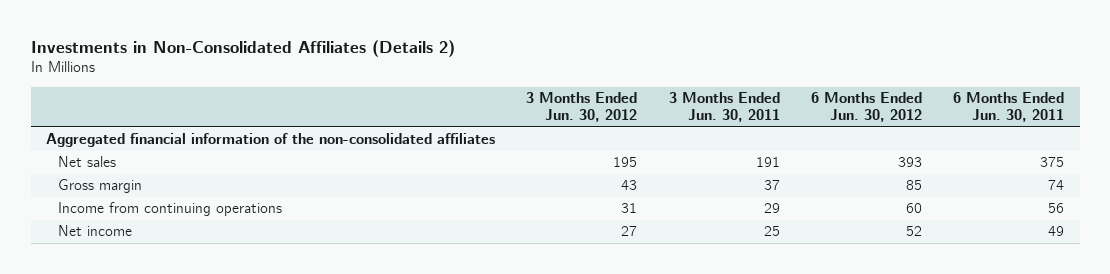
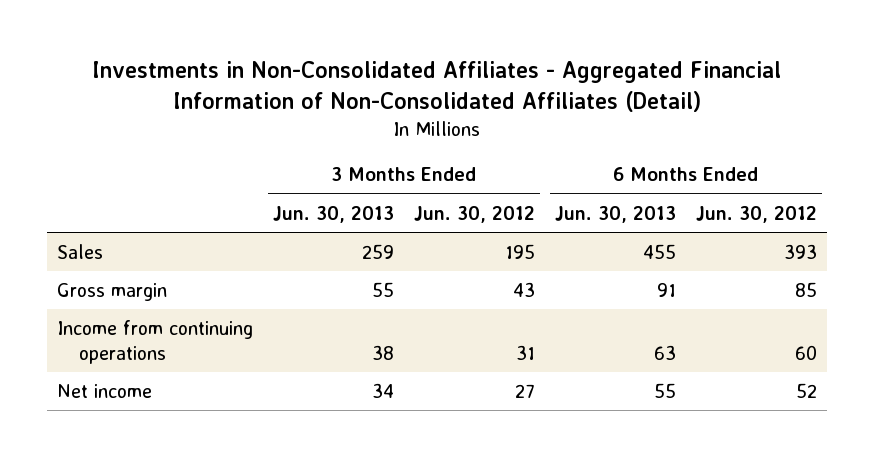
- Investments in Non-Consolidated Affiliates (Details 2)
+ Investments in Non-Consolidated Affiliates - Aggregated Financial Information of Non-Consolidated Affiliates (Detail)
- | 3 Months Ended Jun. 30, 2012 | 3 Months Ended Jun. 30, 2011 | 6 Months Ended Jun. 30, 2012 | 6 Months Ended Jun. 30, 2011
+ | 3 Months Ended Jun. 30, 2013 | 3 Months Ended Jun. 30, 2012 | 6 Months Ended Jun. 30, 2013 | 6 Months Ended Jun. 30, 2012
- Aggregated financial information of the non-consolidated affiliates
- Net sales | 195 | 191 | 393 | 375
+ Sales | 259 | 195 | 455 | 393

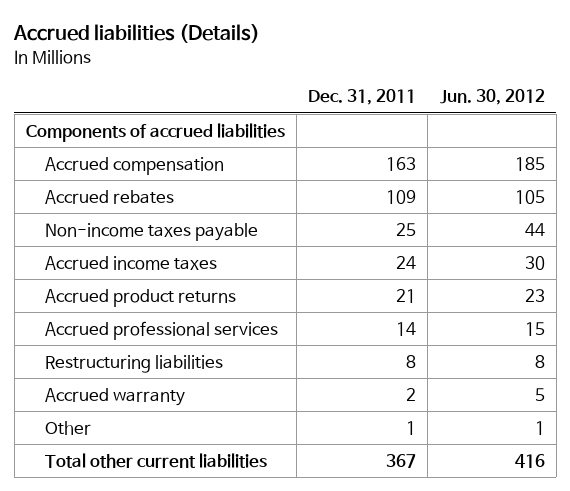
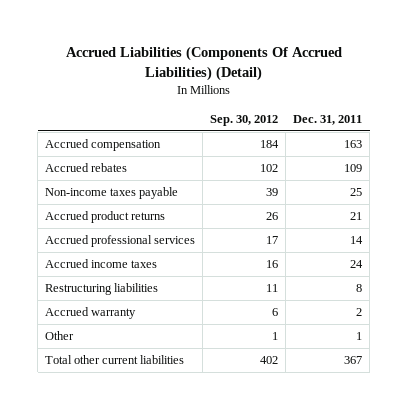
- Accrued liabilities (Details)
+ Accrued Liabilities (Components Of Accrued Liabilities) (Detail)
- | Dec. 31, 2011 | Jun. 30, 2012
+ | Sep. 30, 2012 | Dec. 31, 2011
- Components of accrued liabilities
moved down: Accrued income taxes | 16 | 24

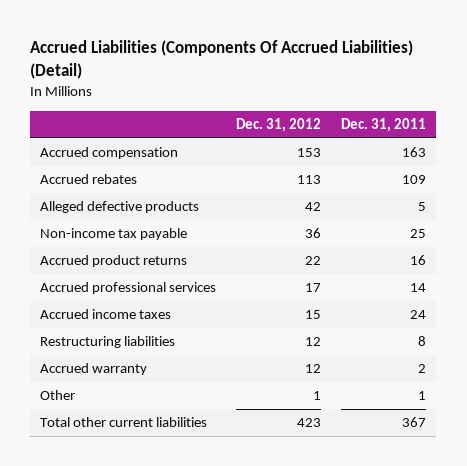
- | Sep. 30, 2012 | Dec. 31, 2011
+ | Dec. 31, 2012 | Dec. 31, 2011
- Non-income taxes payable | 39 | 25
- Accrued product returns | 26 | 21
+ Alleged defective products | 42 | 5
+ Non-income tax payable | 36 | 25
+ Accrued product returns | 22 | 16

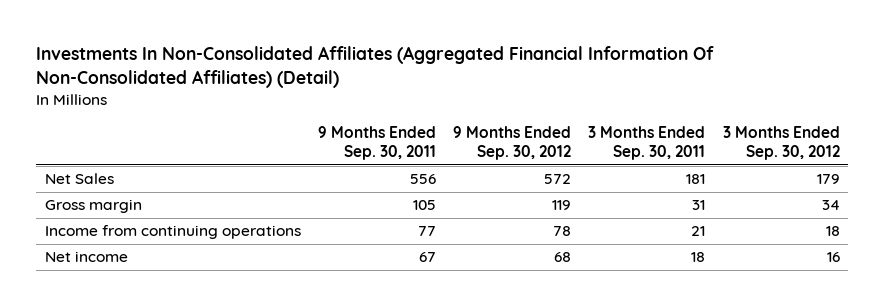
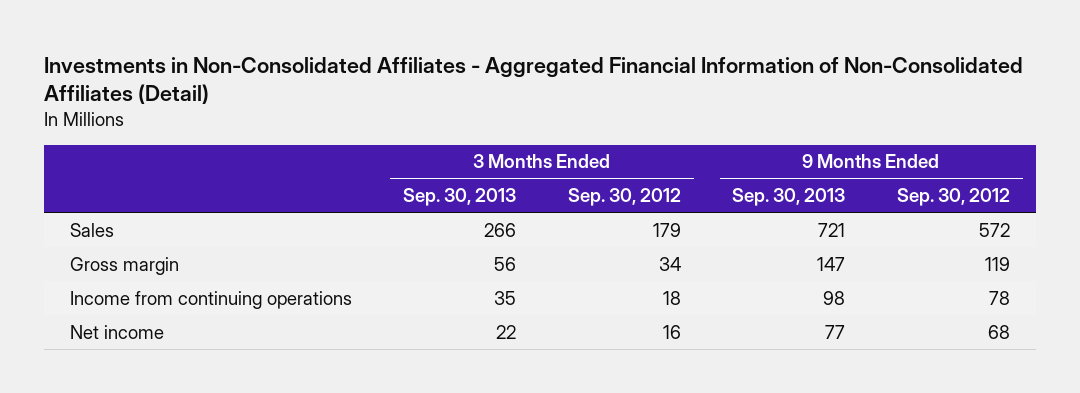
- Investments In Non-Consolidated Affiliates (Aggregated Financial Information Of Non-Consolidated Affiliates) (Detail)
+ Investments in Non-Consolidated Affiliates - Aggregated Financial Information of Non-Consolidated Affiliates (Detail)
- | 9 Months Ended Sep. 30, 2011 | 9 Months Ended Sep. 30, 2012 | 3 Months Ended Sep. 30, 2011 | 3 Months Ended Sep. 30, 2012
+ | 3 Months Ended Sep. 30, 2013 | 3 Months Ended Sep. 30, 2012 | 9 Months Ended Sep. 30, 2013 | 9 Months Ended Sep. 30, 2012
- Net Sales | 556 | 572 | 181 | 179
+ Sales | 266 | 179 | 721 | 572

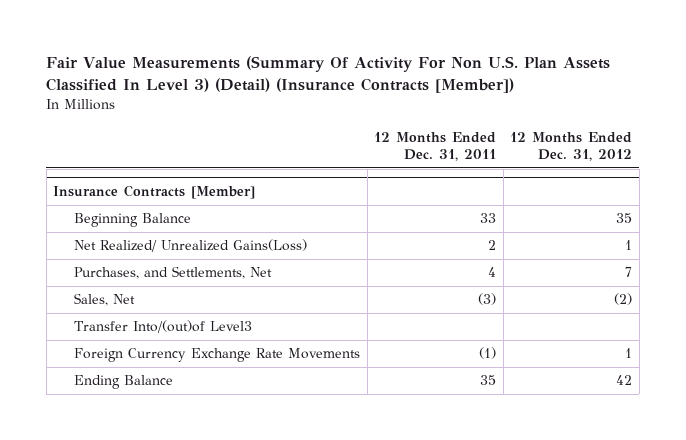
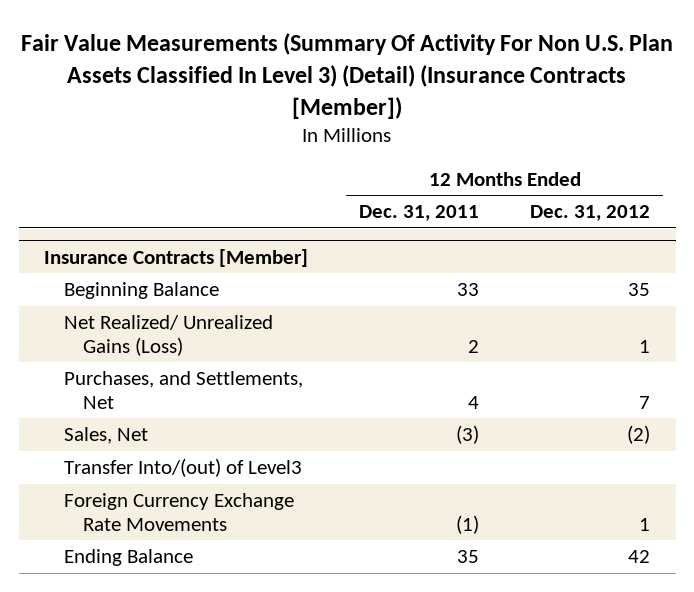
@ Insurance Contracts [Member]
- Net Realized/ Unrealized Gains(Loss) | 2 | 1
+ Net Realized/ Unrealized Gains (Loss) | 2 | 1
- Transfer Into/(out)of Level3
+ Transfer Into/(out) of Level3

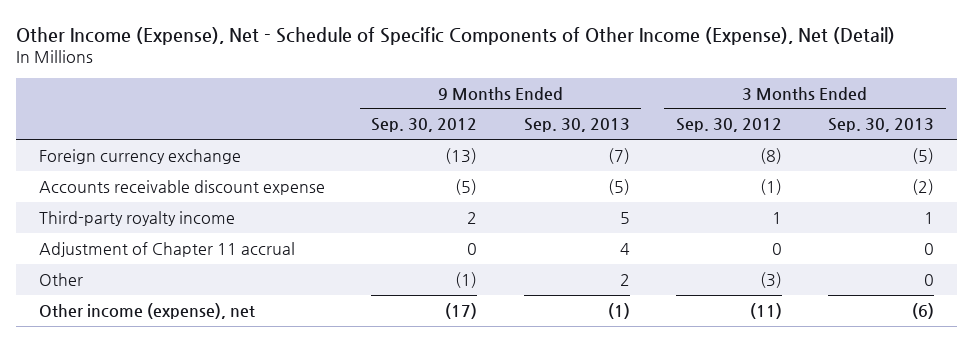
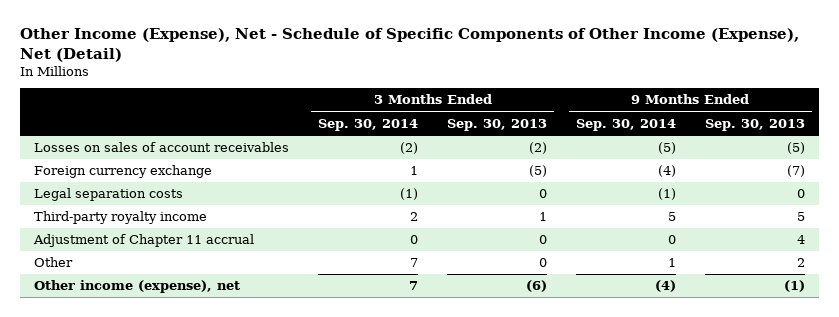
- | 9 Months Ended Sep. 30, 2012 | 9 Months Ended Sep. 30, 2013 | 3 Months Ended Sep. 30, 2012 | 3 Months Ended Sep. 30, 2013
+ | 3 Months Ended Sep. 30, 2014 | 3 Months Ended Sep. 30, 2013 | 9 Months Ended Sep. 30, 2014 | 9 Months Ended Sep. 30, 2013
+ Losses on sales of account receivables | (2) | (2) | (5) | (5)
- Accounts receivable discount expense | (5) | (5) | (1) | (2)
+ Legal separation costs | (1) | 0 | (1) | 0

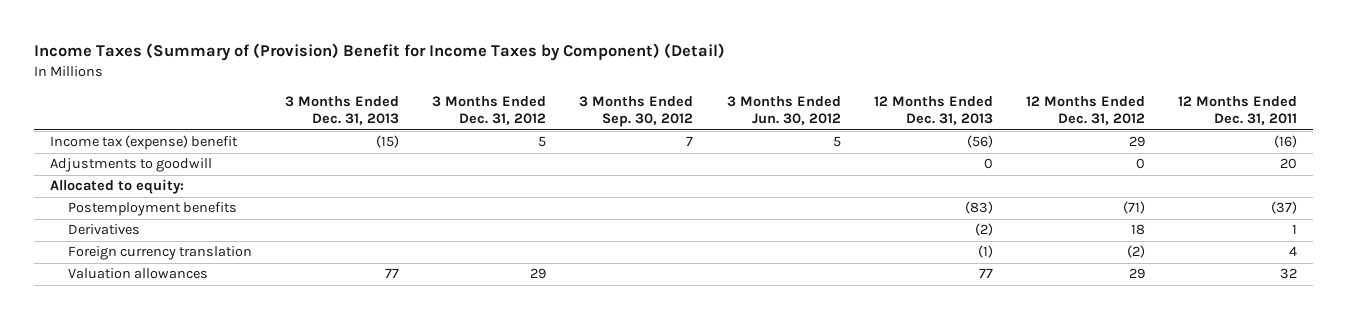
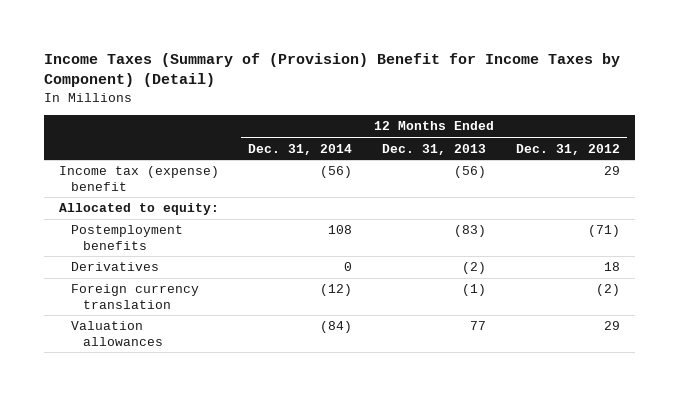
- | 3 Months Ended Dec. 31, 2013 | 3 Months Ended Dec. 31, 2012 | 3 Months Ended Sep. 30, 2012 | 3 Months Ended Jun. 30, 2012 | 12 Months Ended Dec. 31, 2013 | 12 Months Ended Dec. 31, 2012 | 12 Months Ended Dec. 31, 2011
+ | 12 Months Ended Dec. 31, 2014 | 12 Months Ended Dec. 31, 2013 | 12 Months Ended Dec. 31, 2012
- Adjustments to goodwill | | | | | 0 | 0 | 20

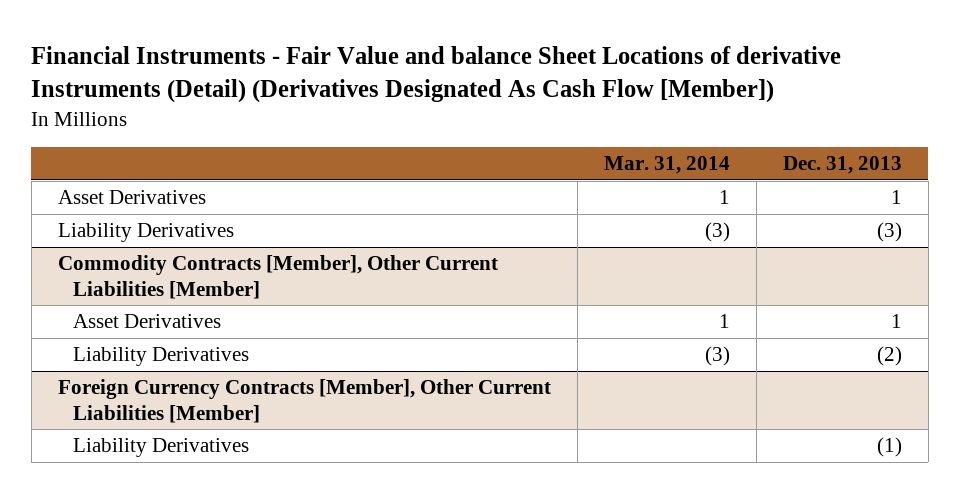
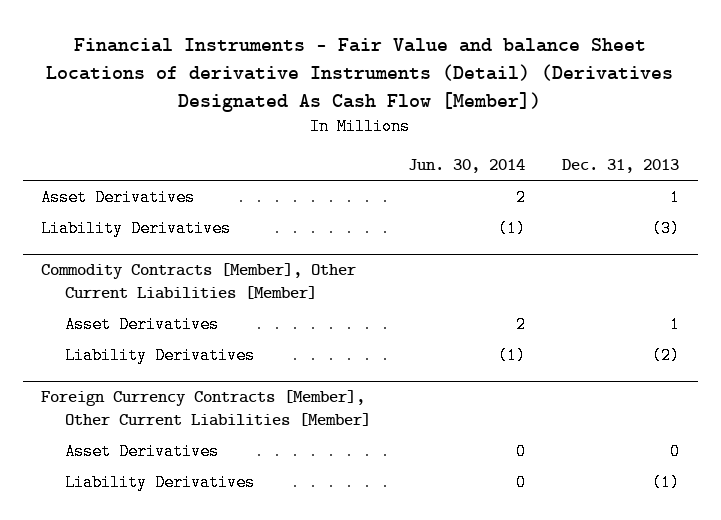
- | Mar. 31, 2014 | Dec. 31, 2013
+ | Jun. 30, 2014 | Dec. 31, 2013
@ Foreign Currency Contracts [Member], Other Current Liabilities [Member]
+ Asset Derivatives | 0 | 0

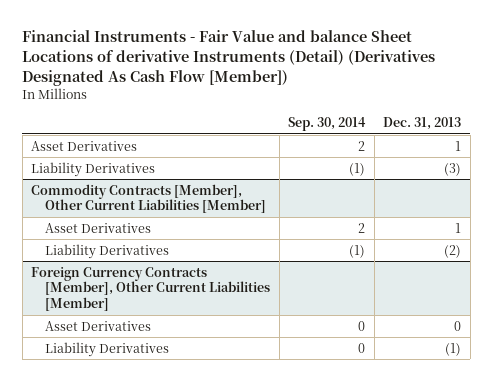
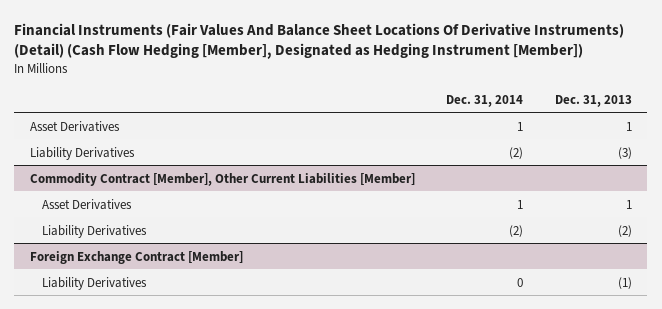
- Financial Instruments - Fair Value and balance Sheet Locations of derivative Instruments (Detail) (Derivatives Designated As Cash Flow [Member])
+ Financial Instruments (Fair Values And Balance Sheet Locations Of Derivative Instruments) (Detail) (Cash Flow Hedging [Member], Designated as Hedging Instrument [Member])
- | Sep. 30, 2014 | Dec. 31, 2013
+ | Dec. 31, 2014 | Dec. 31, 2013
- Commodity Contracts [Member], Other Current Liabilities [Member]
+ Commodity Contract [Member], Other Current Liabilities [Member]
- Foreign Currency Contracts [Member], Other Current Liabilities [Member]
- Asset Derivatives | 0 | 0
+ Foreign Exchange Contract [Member]

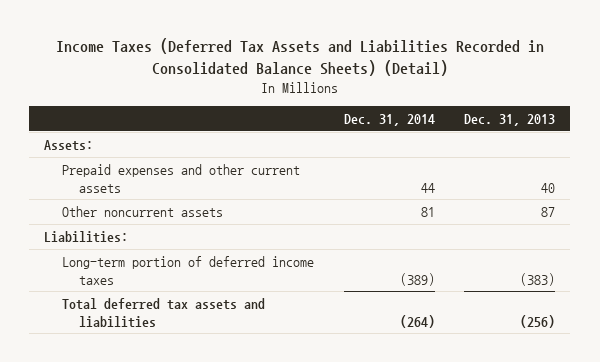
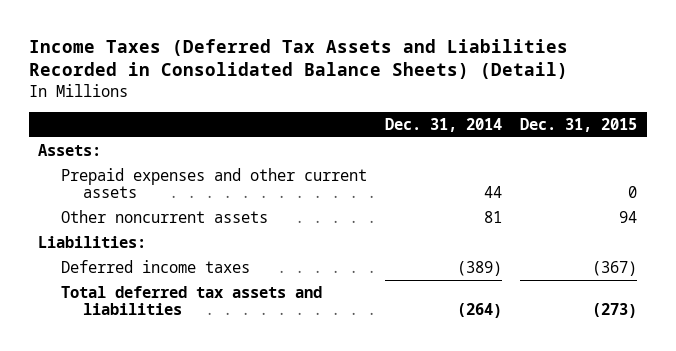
- | Dec. 31, 2014 | Dec. 31, 2013
+ | Dec. 31, 2014 | Dec. 31, 2015
- Long-term portion of deferred income taxes | (389) | (383)
+ Deferred income taxes | (389) | (367)

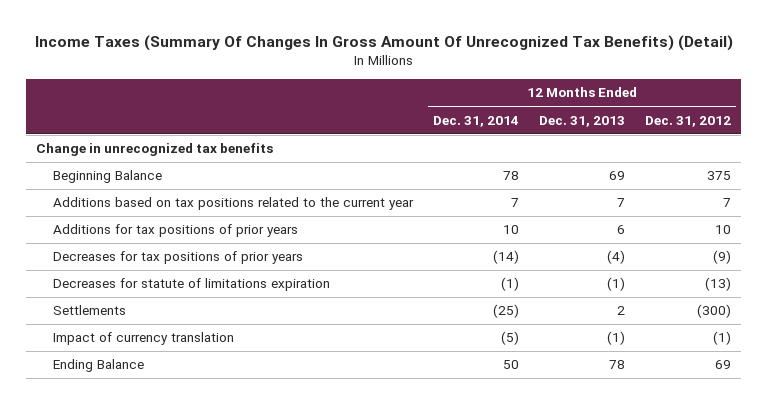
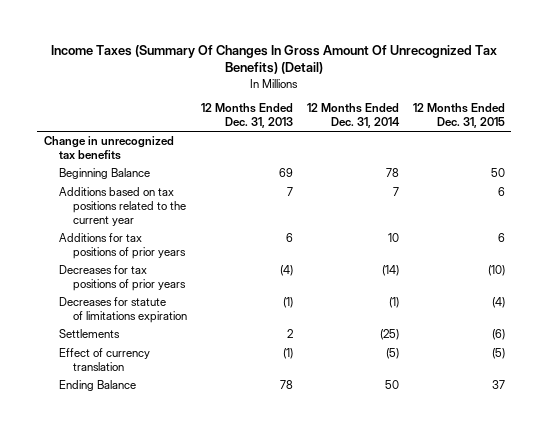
- | 12 Months Ended Dec. 31, 2014 | 12 Months Ended Dec. 31, 2013 | 12 Months Ended Dec. 31, 2012
+ | 12 Months Ended Dec. 31, 2013 | 12 Months Ended Dec. 31, 2014 | 12 Months Ended Dec. 31, 2015
- Impact of currency translation | (5) | (1) | (1)
+ Effect of currency translation | (1) | (5) | (5)

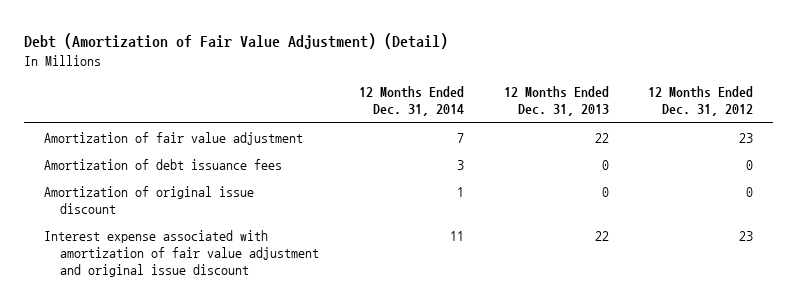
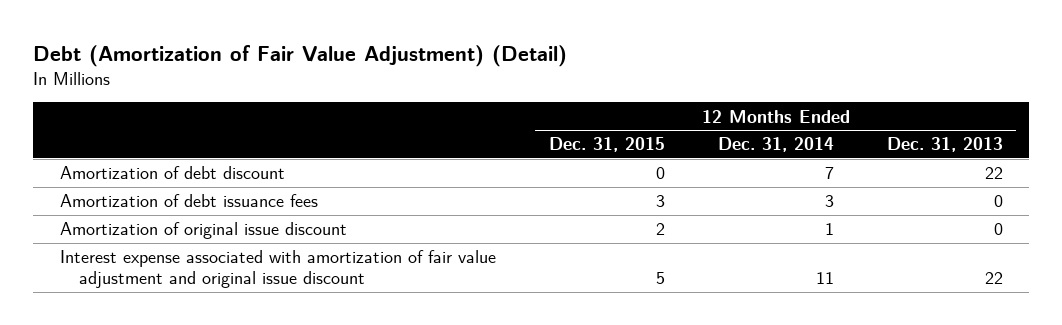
- | 12 Months Ended Dec. 31, 2014 | 12 Months Ended Dec. 31, 2013 | 12 Months Ended Dec. 31, 2012
+ | 12 Months Ended Dec. 31, 2015 | 12 Months Ended Dec. 31, 2014 | 12 Months Ended Dec. 31, 2013
- Amortization of fair value adjustment | 7 | 22 | 23
+ Amortization of debt discount | 0 | 7 | 22

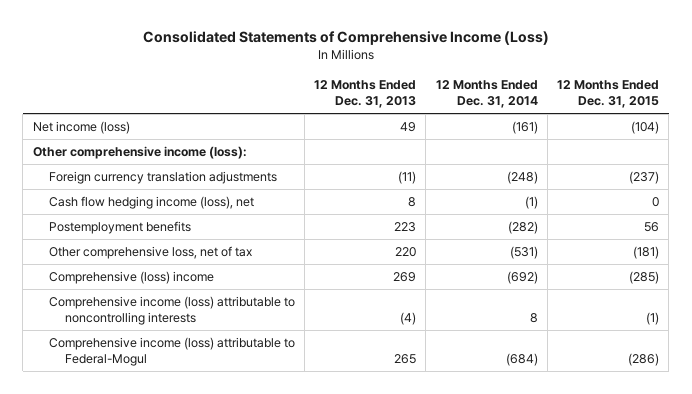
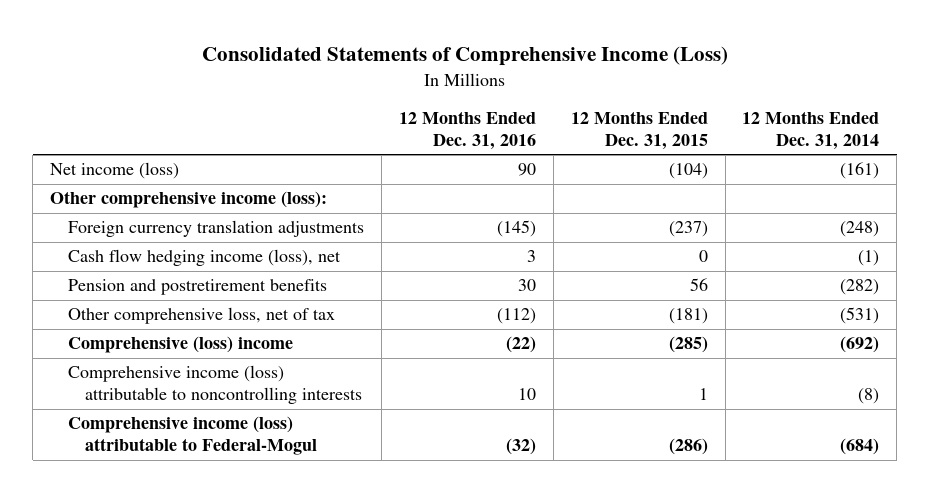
- | 12 Months Ended Dec. 31, 2013 | 12 Months Ended Dec. 31, 2014 | 12 Months Ended Dec. 31, 2015
+ | 12 Months Ended Dec. 31, 2016 | 12 Months Ended Dec. 31, 2015 | 12 Months Ended Dec. 31, 2014
- Postemployment benefits | 223 | (282) | 56
+ Pension and postretirement benefits | 30 | 56 | (282)
- Comprehensive income (loss) attributable to noncontrolling interests | (4) | 8 | (1)
+ Comprehensive income (loss) attributable to noncontrolling interests | 10 | 1 | (8)

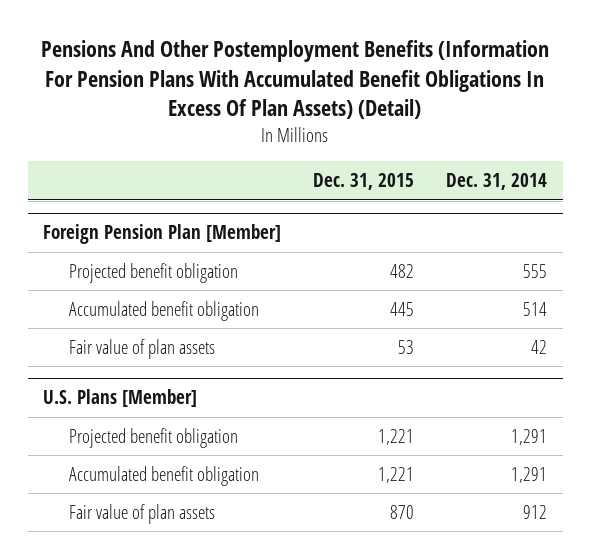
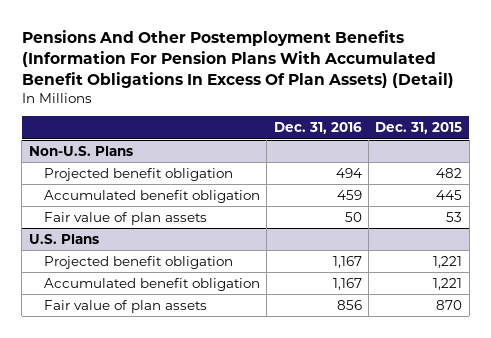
- | Dec. 31, 2015 | Dec. 31, 2014
+ | Dec. 31, 2016 | Dec. 31, 2015
- Foreign Pension Plan [Member]
+ Non-U.S. Plans
- U.S. Plans [Member]
+ U.S. Plans

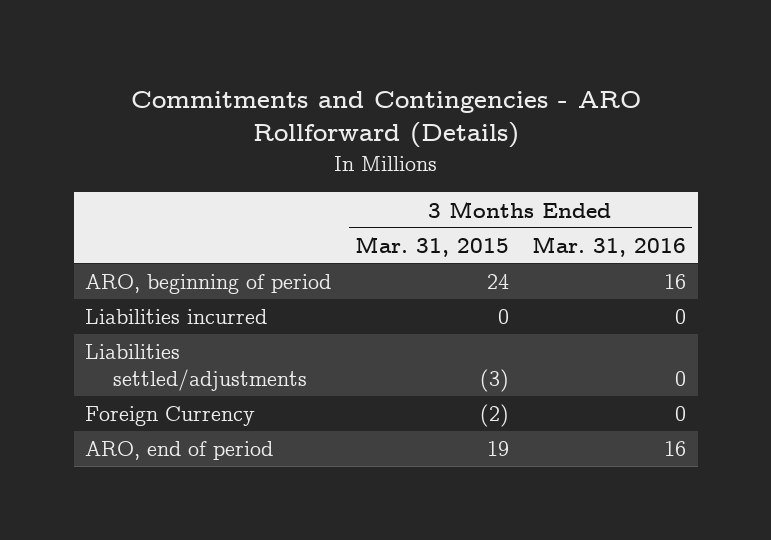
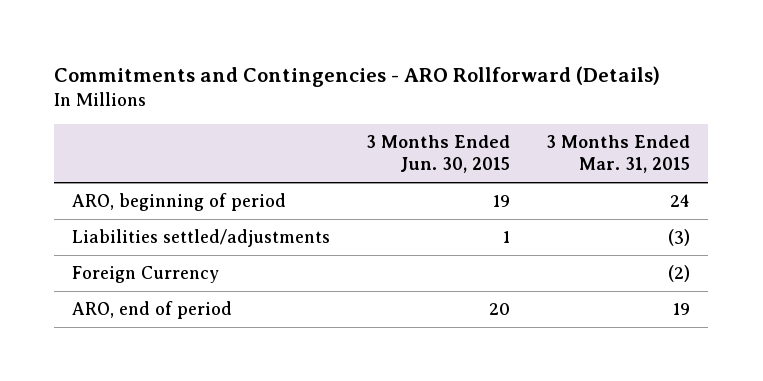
- | 3 Months Ended Mar. 31, 2015 | 3 Months Ended Mar. 31, 2016
+ | 3 Months Ended Jun. 30, 2015 | 3 Months Ended Mar. 31, 2015
- Liabilities incurred | 0 | 0

